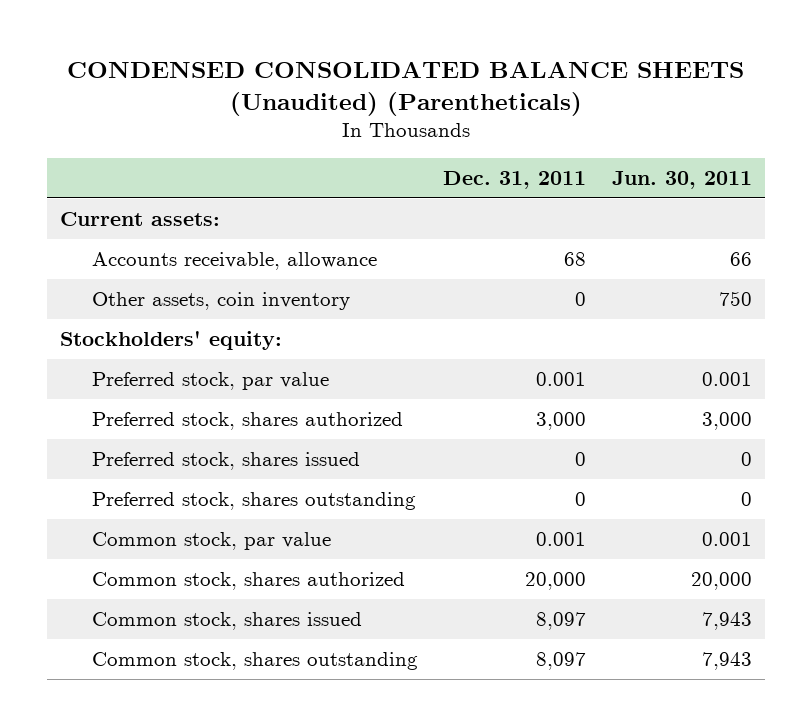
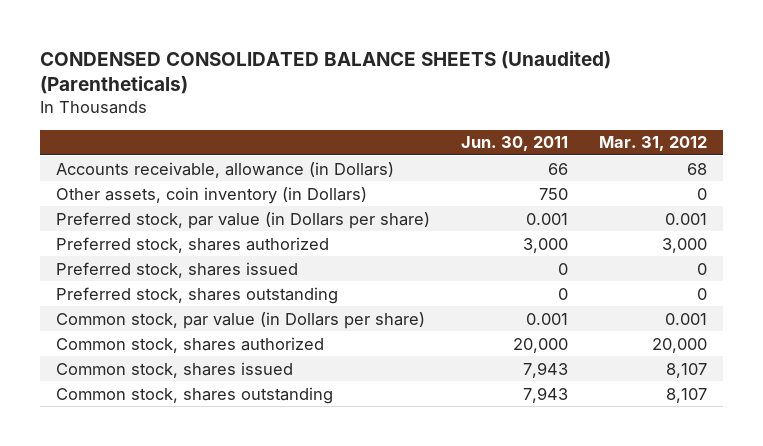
- | Dec. 31, 2011 | Jun. 30, 2011
+ | Jun. 30, 2011 | Mar. 31, 2012
- Current assets:
- Accounts receivable, allowance | 68 | 66
- Other assets, coin inventory | 0 | 750
- Stockholders' equity:
- Preferred stock, par value | 0.001 | 0.001
+ Accounts receivable, allowance (in Dollars) | 66 | 68
+ Other assets, coin inventory (in Dollars) | 750 | 0
+ Preferred stock, par value (in Dollars per share) | 0.001 | 0.001
- Common stock, par value | 0.001 | 0.001
+ Common stock, par value (in Dollars per share) | 0.001 | 0.001

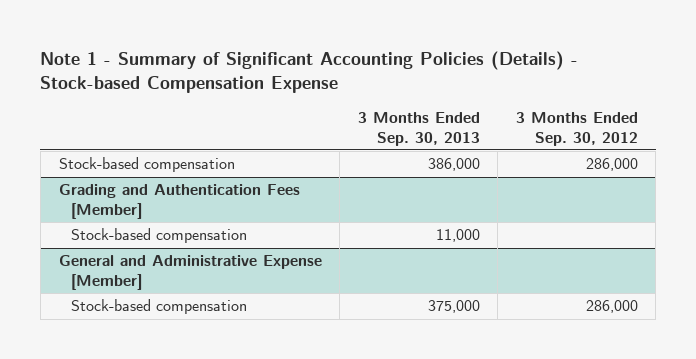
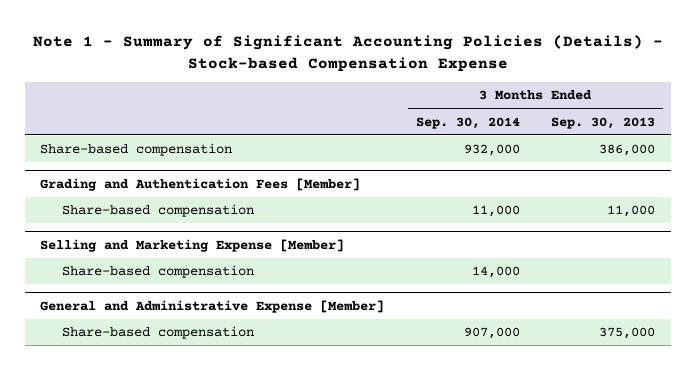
- | 3 Months Ended Sep. 30, 2013 | 3 Months Ended Sep. 30, 2012
+ | 3 Months Ended Sep. 30, 2014 | 3 Months Ended Sep. 30, 2013
- Stock-based compensation | 386,000 | 286,000
+ Share-based compensation | 932,000 | 386,000
@ Grading and Authentication Fees [Member]
- Stock-based compensation | 11,000 |
+ Share-based compensation | 11,000 | 11,000
+ Selling and Marketing Expense [Member]
+ Share-based compensation | 14,000 |
@ General and Administrative Expense [Member]
- Stock-based compensation | 375,000 | 286,000
+ Share-based compensation | 907,000 | 375,000

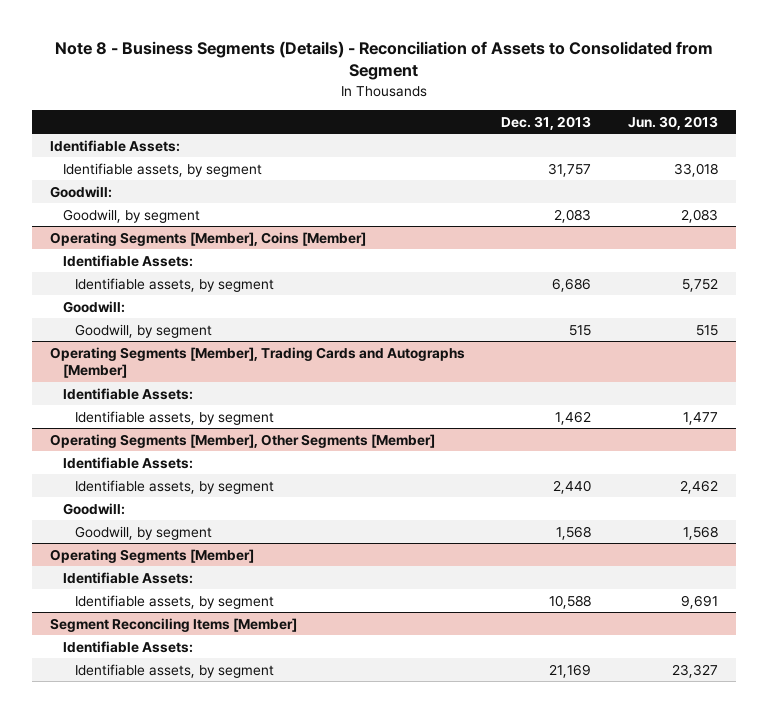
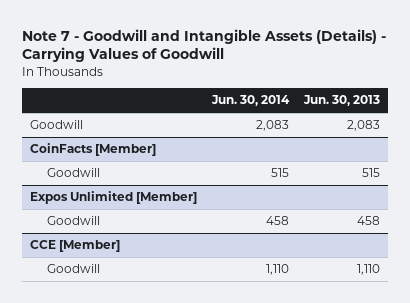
- Note 8 - Business Segments (Details) - Reconciliation of Assets to Consolidated from Segment
+ Note 7 - Goodwill and Intangible Assets (Details) - Carrying Values of Goodwill
- | Dec. 31, 2013 | Jun. 30, 2013
+ | Jun. 30, 2014 | Jun. 30, 2013
- Identifiable Assets:
- Identifiable assets, by segment | 31,757 | 33,018
- Goodwill:
- Goodwill, by segment | 2,083 | 2,083
- Operating Segments [Member], Coins [Member]
- Identifiable Assets:
- Identifiable assets, by segment | 6,686 | 5,752
- Goodwill:
- Goodwill, by segment | 515 | 515
- Operating Segments [Member], Trading Cards and Autographs [Member]
- Identifiable Assets:
- Identifiable assets, by segment | 1,462 | 1,477
- Operating Segments [Member], Other Segments [Member]
- Identifiable Assets:
- Identifiable assets, by segment | 2,440 | 2,462
- Goodwill:
- Goodwill, by segment | 1,568 | 1,568
- Operating Segments [Member]
- Identifiable Assets:
- Identifiable assets, by segment | 10,588 | 9,691
- Segment Reconciling Items [Member]
- Identifiable Assets:
- Identifiable assets, by segment | 21,169 | 23,327
+ Goodwill | 2,083 | 2,083
+ CoinFacts [Member]
+ Goodwill | 515 | 515
+ Expos Unlimited [Member]
+ Goodwill | 458 | 458
+ CCE [Member]
+ Goodwill | 1,110 | 1,110

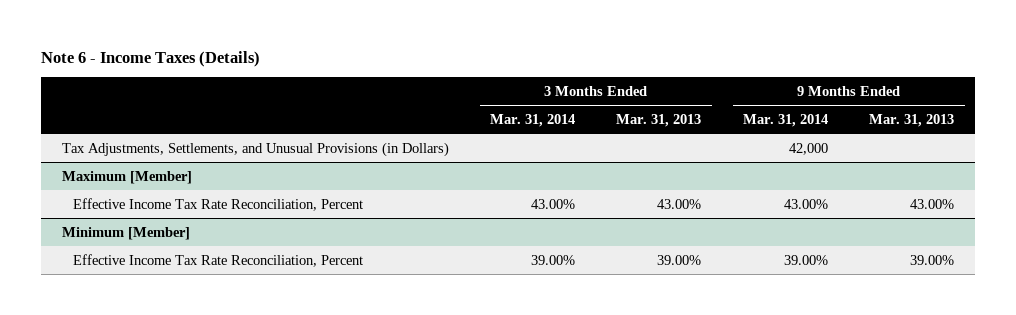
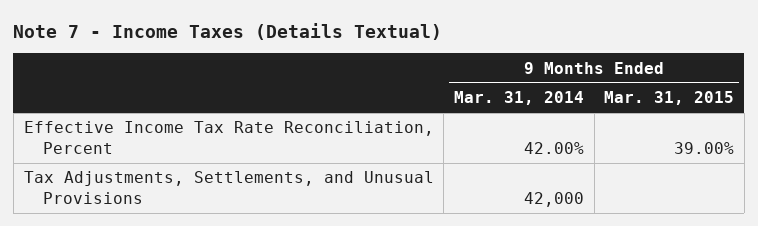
- Note 6 - Income Taxes (Details)
+ Note 7 - Income Taxes (Details Textual)
- | 3 Months Ended Mar. 31, 2014 | 3 Months Ended Mar. 31, 2013 | 9 Months Ended Mar. 31, 2014 | 9 Months Ended Mar. 31, 2013
+ | 9 Months Ended Mar. 31, 2014 | 9 Months Ended Mar. 31, 2015
- Tax Adjustments, Settlements, and Unusual Provisions (in Dollars) | | | 42,000 |
- Maximum [Member]
- Effective Income Tax Rate Reconciliation, Percent | 43.00% | 43.00% | 43.00% | 43.00%
- Minimum [Member]
- Effective Income Tax Rate Reconciliation, Percent | 39.00% | 39.00% | 39.00% | 39.00%
+ Effective Income Tax Rate Reconciliation, Percent | 42.00% | 39.00%
+ Tax Adjustments, Settlements, and Unusual Provisions | 42,000 |

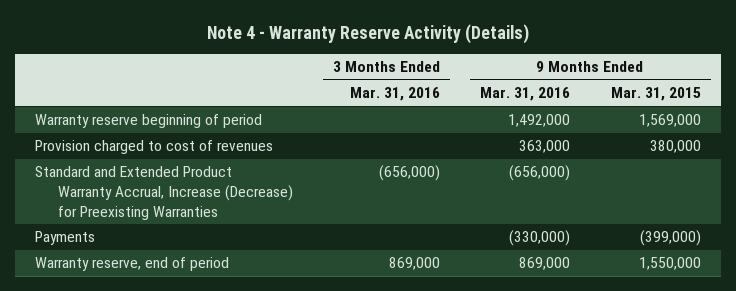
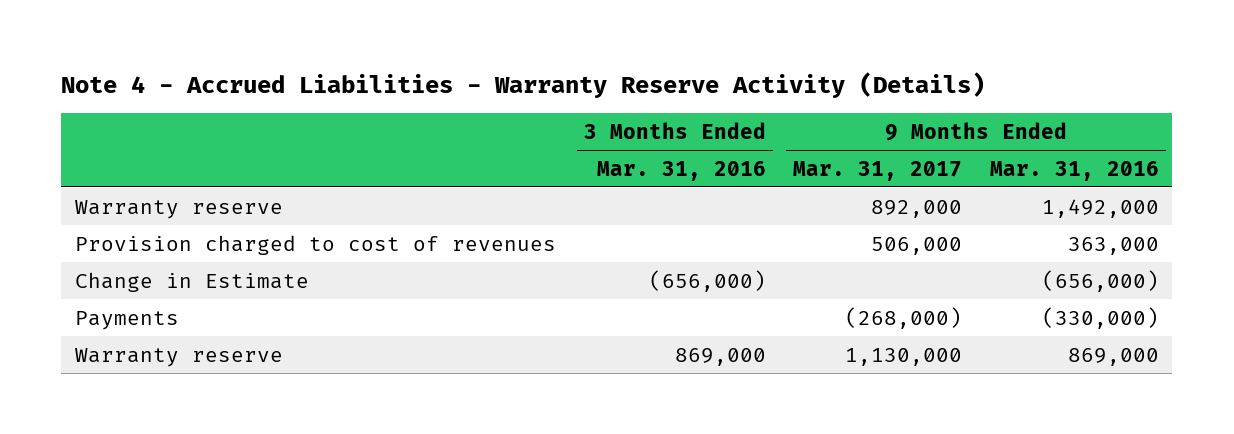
- Note 4 - Warranty Reserve Activity (Details)
+ Note 4 - Accrued Liabilities - Warranty Reserve Activity (Details)
- | 3 Months Ended Mar. 31, 2016 | 9 Months Ended Mar. 31, 2016 | 9 Months Ended Mar. 31, 2015
+ | 3 Months Ended Mar. 31, 2016 | 9 Months Ended Mar. 31, 2017 | 9 Months Ended Mar. 31, 2016
- Warranty reserve beginning of period | | 1,492,000 | 1,569,000
+ Warranty reserve | | 892,000 | 1,492,000
- Standard and Extended Product Warranty Accrual, Increase (Decrease) for Preexisting Warranties | (656,000) | (656,000) |
+ Change in Estimate | (656,000) | | (656,000)
- Warranty reserve, end of period | 869,000 | 869,000 | 1,550,000
+ Warranty reserve | 869,000 | 1,130,000 | 869,000

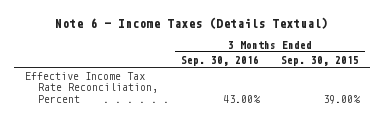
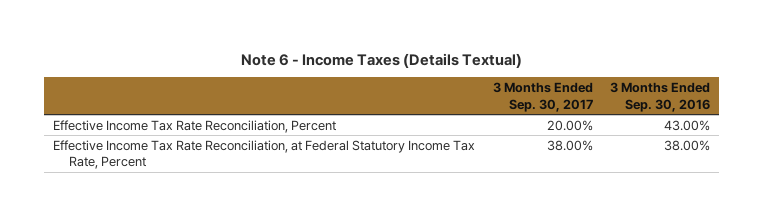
- | 3 Months Ended Sep. 30, 2016 | 3 Months Ended Sep. 30, 2015
+ | 3 Months Ended Sep. 30, 2017 | 3 Months Ended Sep. 30, 2016
+ Effective Income Tax Rate Reconciliation, at Federal Statutory Income Tax Rate, Percent | 38.00% | 38.00%

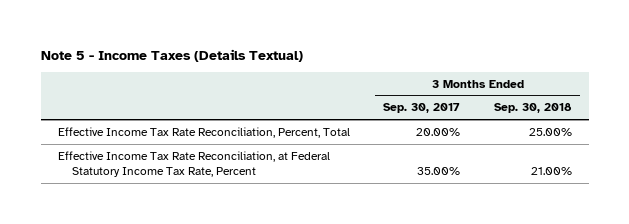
- Note 6 - Income Taxes (Details Textual)
+ Note 5 - Income Taxes (Details Textual)
- | 3 Months Ended Sep. 30, 2017 | 3 Months Ended Sep. 30, 2016
+ | 3 Months Ended Sep. 30, 2017 | 3 Months Ended Sep. 30, 2018
- Effective Income Tax Rate Reconciliation, Percent | 20.00% | 43.00%
- Effective Income Tax Rate Reconciliation, at Federal Statutory Income Tax Rate, Percent | 38.00% | 38.00%
+ Effective Income Tax Rate Reconciliation, Percent, Total | 20.00% | 25.00%
+ Effective Income Tax Rate Reconciliation, at Federal Statutory Income Tax Rate, Percent | 35.00% | 21.00%

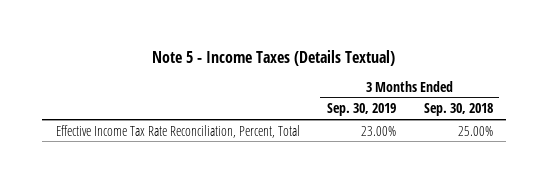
- | 3 Months Ended Sep. 30, 2017 | 3 Months Ended Sep. 30, 2018
+ | 3 Months Ended Sep. 30, 2019 | 3 Months Ended Sep. 30, 2018
- Effective Income Tax Rate Reconciliation, at Federal Statutory Income Tax Rate, Percent | 35.00% | 21.00%

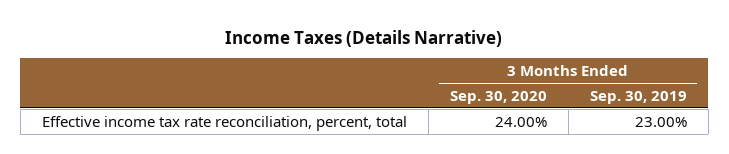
- Note 5 - Income Taxes (Details Textual)
+ Income Taxes (Details Narrative)
- | 3 Months Ended Sep. 30, 2019 | 3 Months Ended Sep. 30, 2018
+ | 3 Months Ended Sep. 30, 2020 | 3 Months Ended Sep. 30, 2019
- Effective Income Tax Rate Reconciliation, Percent, Total | 23.00% | 25.00%
+ Effective income tax rate reconciliation, percent, total | 24.00% | 23.00%

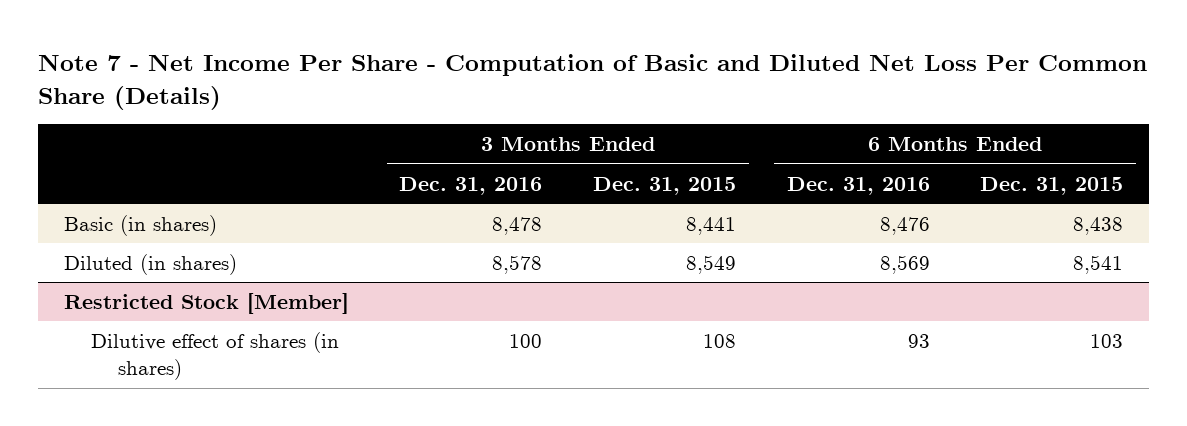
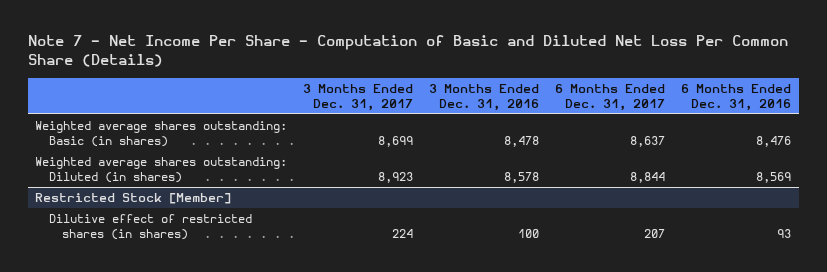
- | 3 Months Ended Dec. 31, 2016 | 3 Months Ended Dec. 31, 2015 | 6 Months Ended Dec. 31, 2016 | 6 Months Ended Dec. 31, 2015
+ | 3 Months Ended Dec. 31, 2017 | 3 Months Ended Dec. 31, 2016 | 6 Months Ended Dec. 31, 2017 | 6 Months Ended Dec. 31, 2016
- Basic (in shares) | 8,478 | 8,441 | 8,476 | 8,438
- Diluted (in shares) | 8,578 | 8,549 | 8,569 | 8,541
+ Weighted average shares outstanding: Basic (in shares) | 8,699 | 8,478 | 8,637 | 8,476
+ Weighted average shares outstanding: Diluted (in shares) | 8,923 | 8,578 | 8,844 | 8,569
@ Restricted Stock [Member]
- Dilutive effect of shares (in shares) | 100 | 108 | 93 | 103
+ Dilutive effect of restricted shares (in shares) | 224 | 100 | 207 | 93

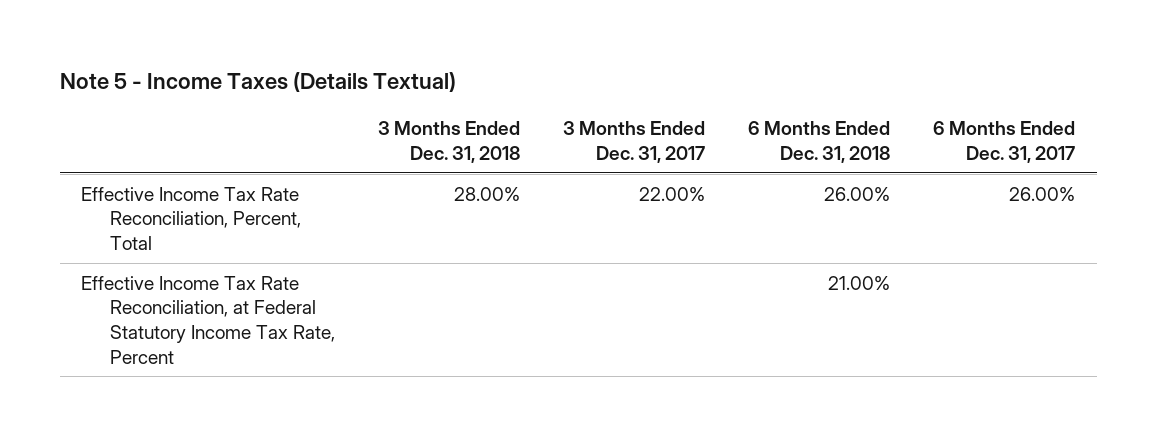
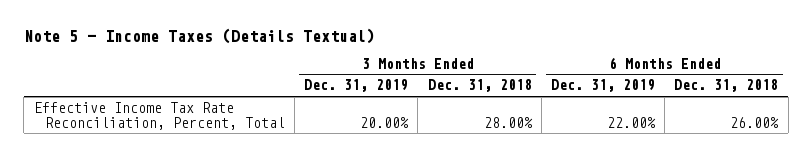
- | 3 Months Ended Dec. 31, 2018 | 3 Months Ended Dec. 31, 2017 | 6 Months Ended Dec. 31, 2018 | 6 Months Ended Dec. 31, 2017
+ | 3 Months Ended Dec. 31, 2019 | 3 Months Ended Dec. 31, 2018 | 6 Months Ended Dec. 31, 2019 | 6 Months Ended Dec. 31, 2018
- Effective Income Tax Rate Reconciliation, at Federal Statutory Income Tax Rate, Percent | | | 21.00% |

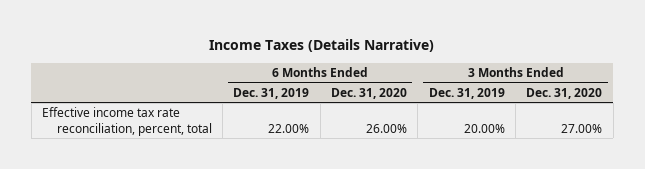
- Note 5 - Income Taxes (Details Textual)
+ Income Taxes (Details Narrative)
- | 3 Months Ended Dec. 31, 2019 | 3 Months Ended Dec. 31, 2018 | 6 Months Ended Dec. 31, 2019 | 6 Months Ended Dec. 31, 2018
+ | 6 Months Ended Dec. 31, 2019 | 6 Months Ended Dec. 31, 2020 | 3 Months Ended Dec. 31, 2019 | 3 Months Ended Dec. 31, 2020
- Effective Income Tax Rate Reconciliation, Percent, Total | 20.00% | 28.00% | 22.00% | 26.00%
+ Effective income tax rate reconciliation, percent, total | 22.00% | 26.00% | 20.00% | 27.00%

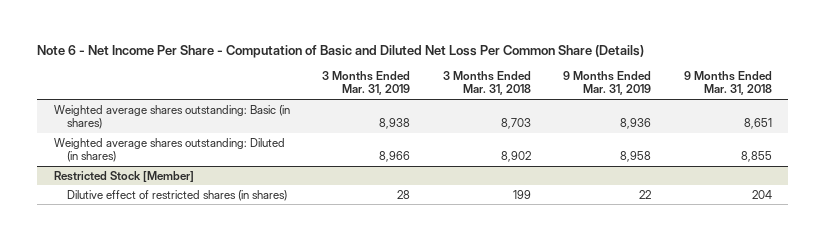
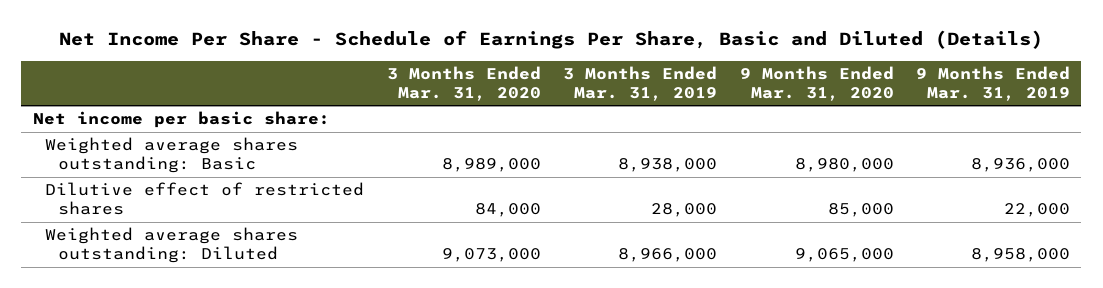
- Note 6 - Net Income Per Share - Computation of Basic and Diluted Net Loss Per Common Share (Details)
+ Net Income Per Share - Schedule of Earnings Per Share, Basic and Diluted (Details)
- | 3 Months Ended Mar. 31, 2019 | 3 Months Ended Mar. 31, 2018 | 9 Months Ended Mar. 31, 2019 | 9 Months Ended Mar. 31, 2018
+ | 3 Months Ended Mar. 31, 2020 | 3 Months Ended Mar. 31, 2019 | 9 Months Ended Mar. 31, 2020 | 9 Months Ended Mar. 31, 2019
- Weighted average shares outstanding: Basic (in shares) | 8,938 | 8,703 | 8,936 | 8,651
- Weighted average shares outstanding: Diluted (in shares) | 8,966 | 8,902 | 8,958 | 8,855
- Restricted Stock [Member]
- Dilutive effect of restricted shares (in shares) | 28 | 199 | 22 | 204
+ Net income per basic share:
+ Weighted average shares outstanding: Basic | 8,989,000 | 8,938,000 | 8,980,000 | 8,936,000
+ Dilutive effect of restricted shares | 84,000 | 28,000 | 85,000 | 22,000
+ Weighted average shares outstanding: Diluted | 9,073,000 | 8,966,000 | 9,065,000 | 8,958,000

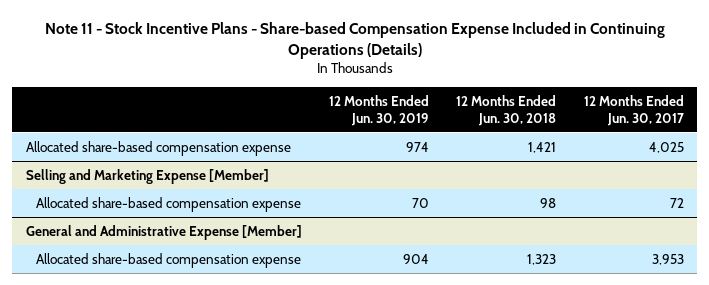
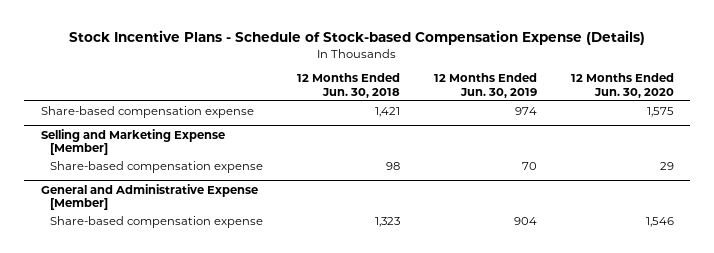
- Note 11 - Stock Incentive Plans - Share-based Compensation Expense Included in Continuing Operations (Details)
+ Stock Incentive Plans - Schedule of Stock-based Compensation Expense (Details)
- | 12 Months Ended Jun. 30, 2019 | 12 Months Ended Jun. 30, 2018 | 12 Months Ended Jun. 30, 2017
+ | 12 Months Ended Jun. 30, 2018 | 12 Months Ended Jun. 30, 2019 | 12 Months Ended Jun. 30, 2020
- Allocated share-based compensation expense | 974 | 1,421 | 4,025
+ Share-based compensation expense | 1,421 | 974 | 1,575
@ Selling and Marketing Expense [Member]
- Allocated share-based compensation expense | 70 | 98 | 72
+ Share-based compensation expense | 98 | 70 | 29
@ General and Administrative Expense [Member]
- Allocated share-based compensation expense | 904 | 1,323 | 3,953
+ Share-based compensation expense | 1,323 | 904 | 1,546

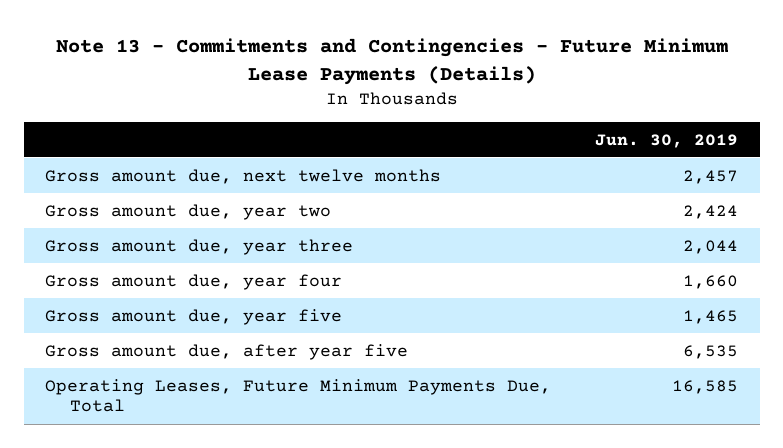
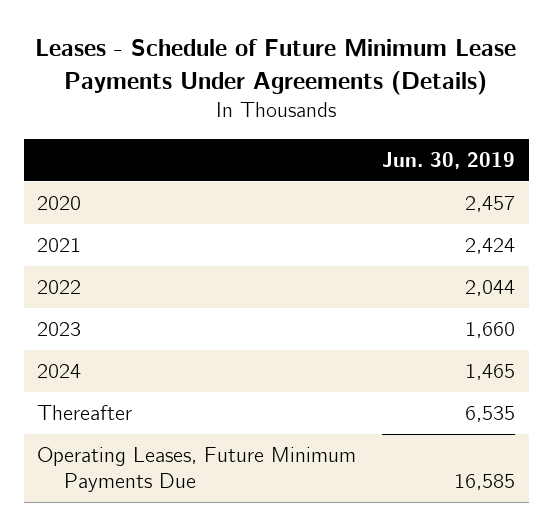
- Note 13 - Commitments and Contingencies - Future Minimum Lease Payments (Details)
+ Leases - Schedule of Future Minimum Lease Payments Under Agreements (Details)
- Gross amount due, next twelve months | 2,457
- Gross amount due, year two | 2,424
- Gross amount due, year three | 2,044
- Gross amount due, year four | 1,660
- Gross amount due, year five | 1,465
- Gross amount due, after year five | 6,535
- Operating Leases, Future Minimum Payments Due, Total | 16,585
+ 2020 | 2,457
+ 2021 | 2,424
+ 2022 | 2,044
+ 2023 | 1,660
+ 2024 | 1,465
+ Thereafter | 6,535
+ Operating Leases, Future Minimum Payments Due | 16,585

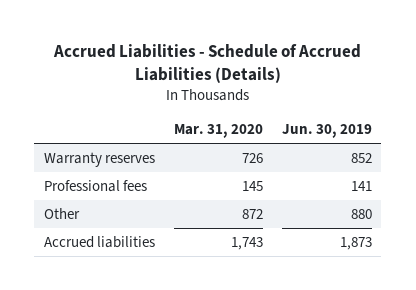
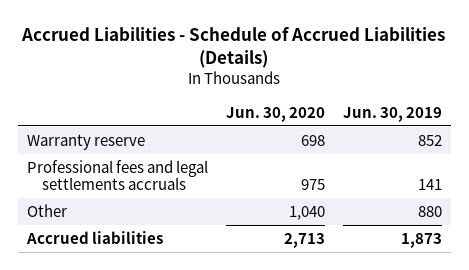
- | Mar. 31, 2020 | Jun. 30, 2019
+ | Jun. 30, 2020 | Jun. 30, 2019
- Warranty reserves | 726 | 852
- Professional fees | 145 | 141
+ Warranty reserve | 698 | 852
+ Professional fees and legal settlements accruals | 975 | 141

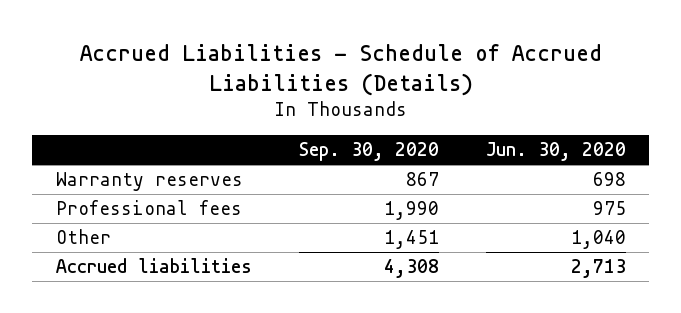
- | Jun. 30, 2020 | Jun. 30, 2019
+ | Sep. 30, 2020 | Jun. 30, 2020
- Warranty reserve | 698 | 852
- Professional fees and legal settlements accruals | 975 | 141
+ Warranty reserves | 867 | 698
+ Professional fees | 1,990 | 975

